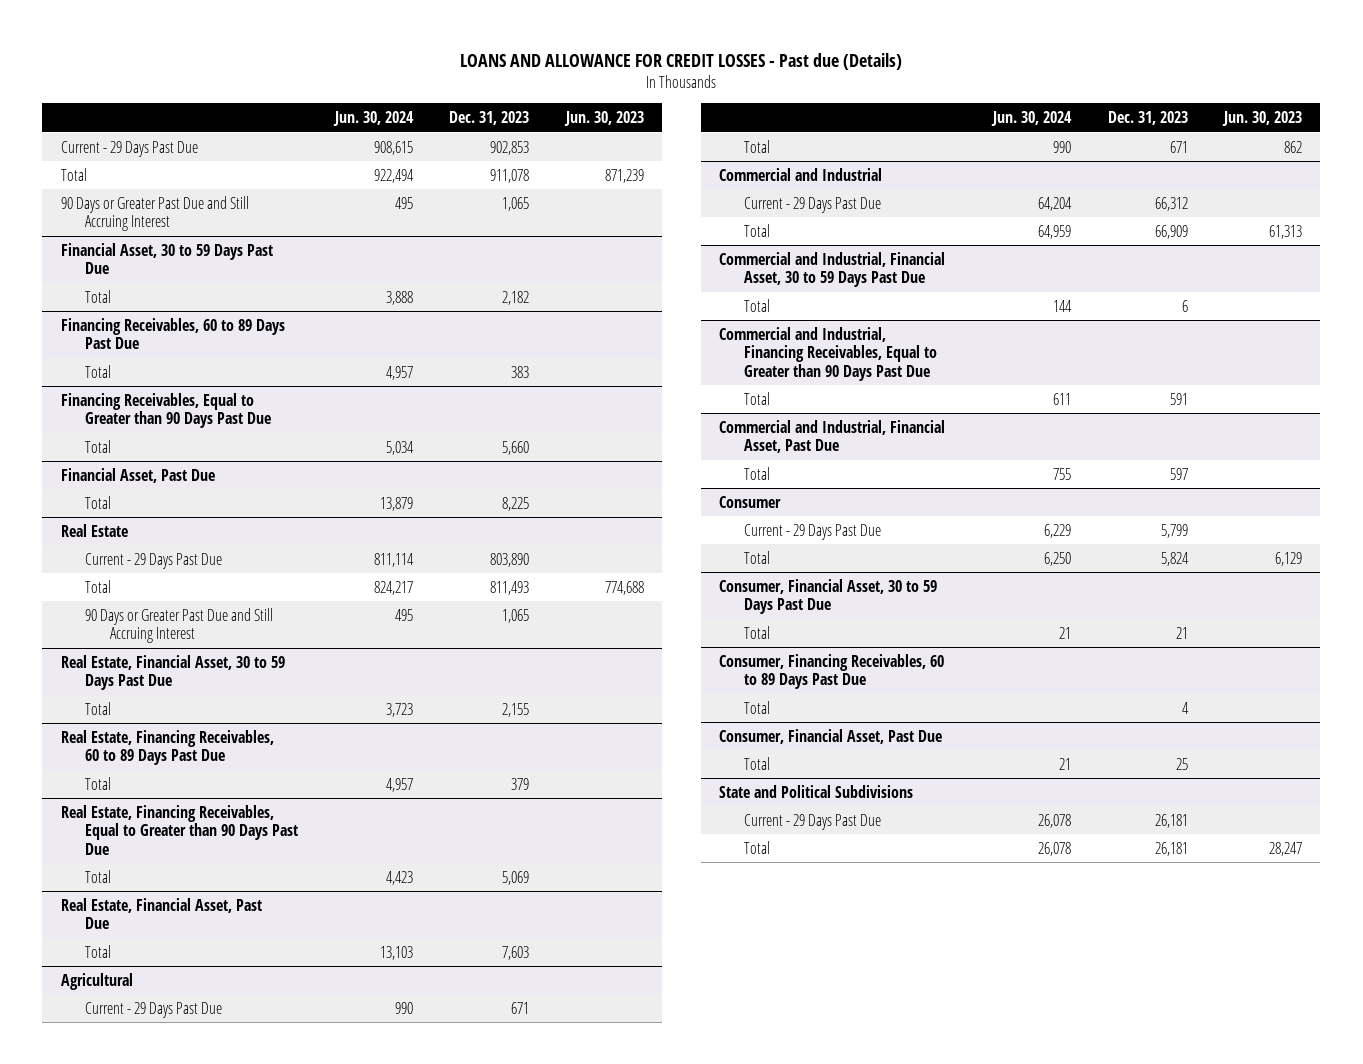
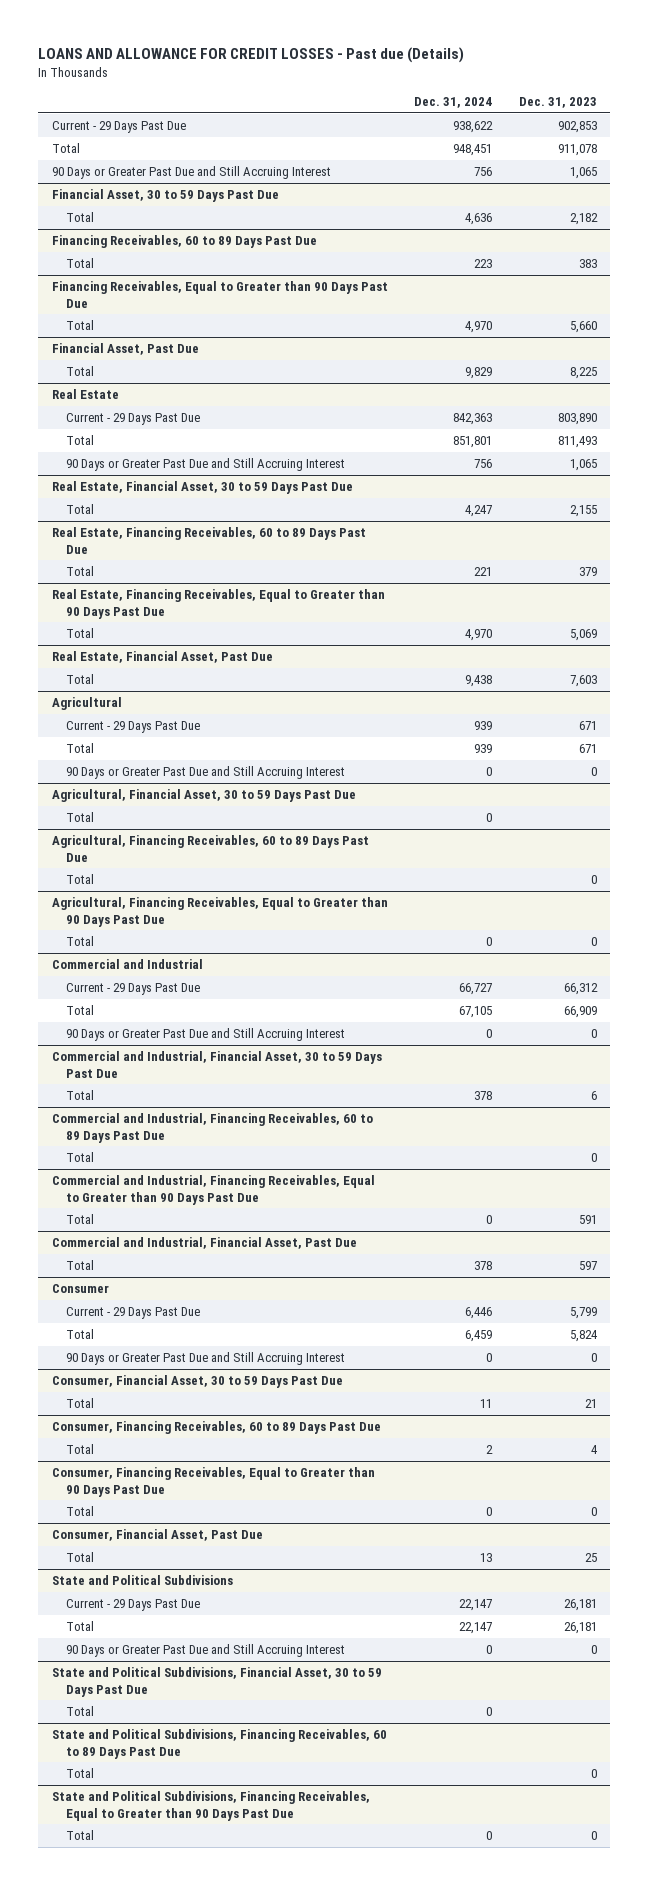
- | Jun. 30, 2024 | Dec. 31, 2023 | Jun. 30, 2023
+ | Dec. 31, 2024 | Dec. 31, 2023
@ Agricultural
+ 90 Days or Greater Past Due and Still Accruing Interest | 0 | 0
+ Agricultural, Financial Asset, 30 to 59 Days Past Due
+ Total | 0 |
+ Agricultural, Financing Receivables, 60 to 89 Days Past Due
+ Total | | 0
+ Agricultural, Financing Receivables, Equal to Greater than 90 Days Past Due
+ Total | 0 | 0
@ Commercial and Industrial
+ 90 Days or Greater Past Due and Still Accruing Interest | 0 | 0
+ Commercial and Industrial, Financing Receivables, 60 to 89 Days Past Due
+ Total | | 0
@ Consumer
+ 90 Days or Greater Past Due and Still Accruing Interest | 0 | 0
+ Consumer, Financing Receivables, Equal to Greater than 90 Days Past Due
+ Total | 0 | 0
@ State and Political Subdivisions
+ 90 Days or Greater Past Due and Still Accruing Interest | 0 | 0
+ State and Political Subdivisions, Financial Asset, 30 to 59 Days Past Due
+ Total | 0 |
+ State and Political Subdivisions, Financing Receivables, 60 to 89 Days Past Due
+ Total | | 0
+ State and Political Subdivisions, Financing Receivables, Equal to Greater than 90 Days Past Due
+ Total | 0 | 0

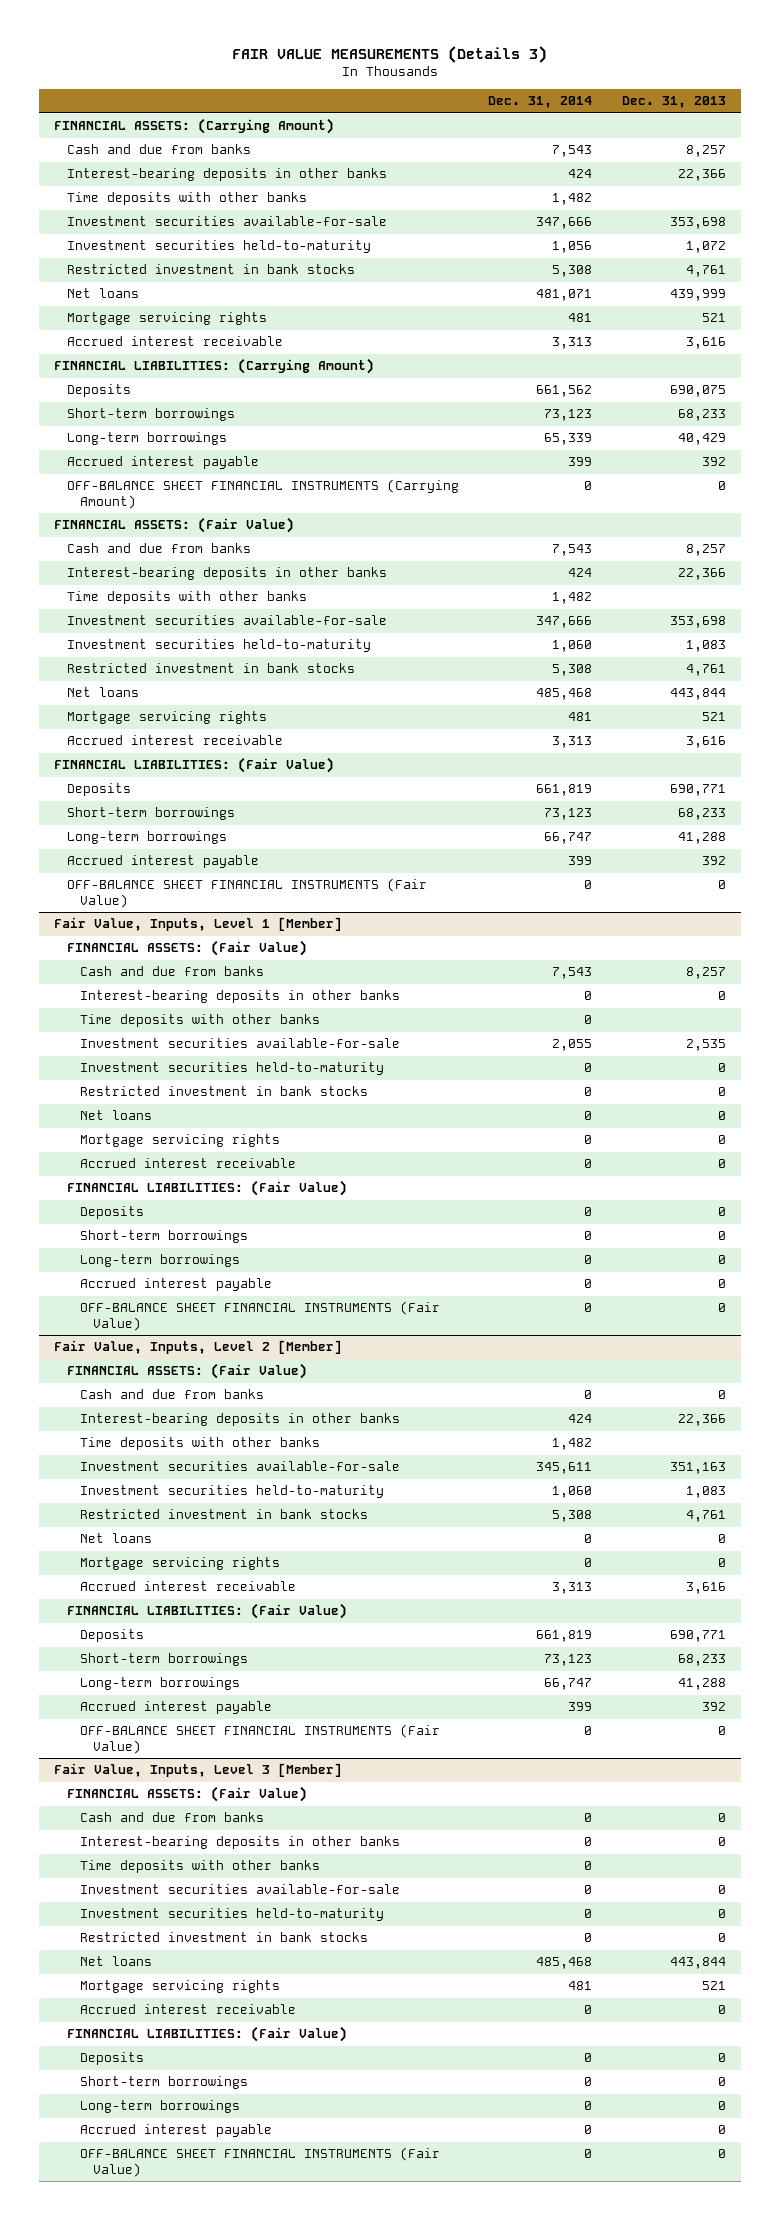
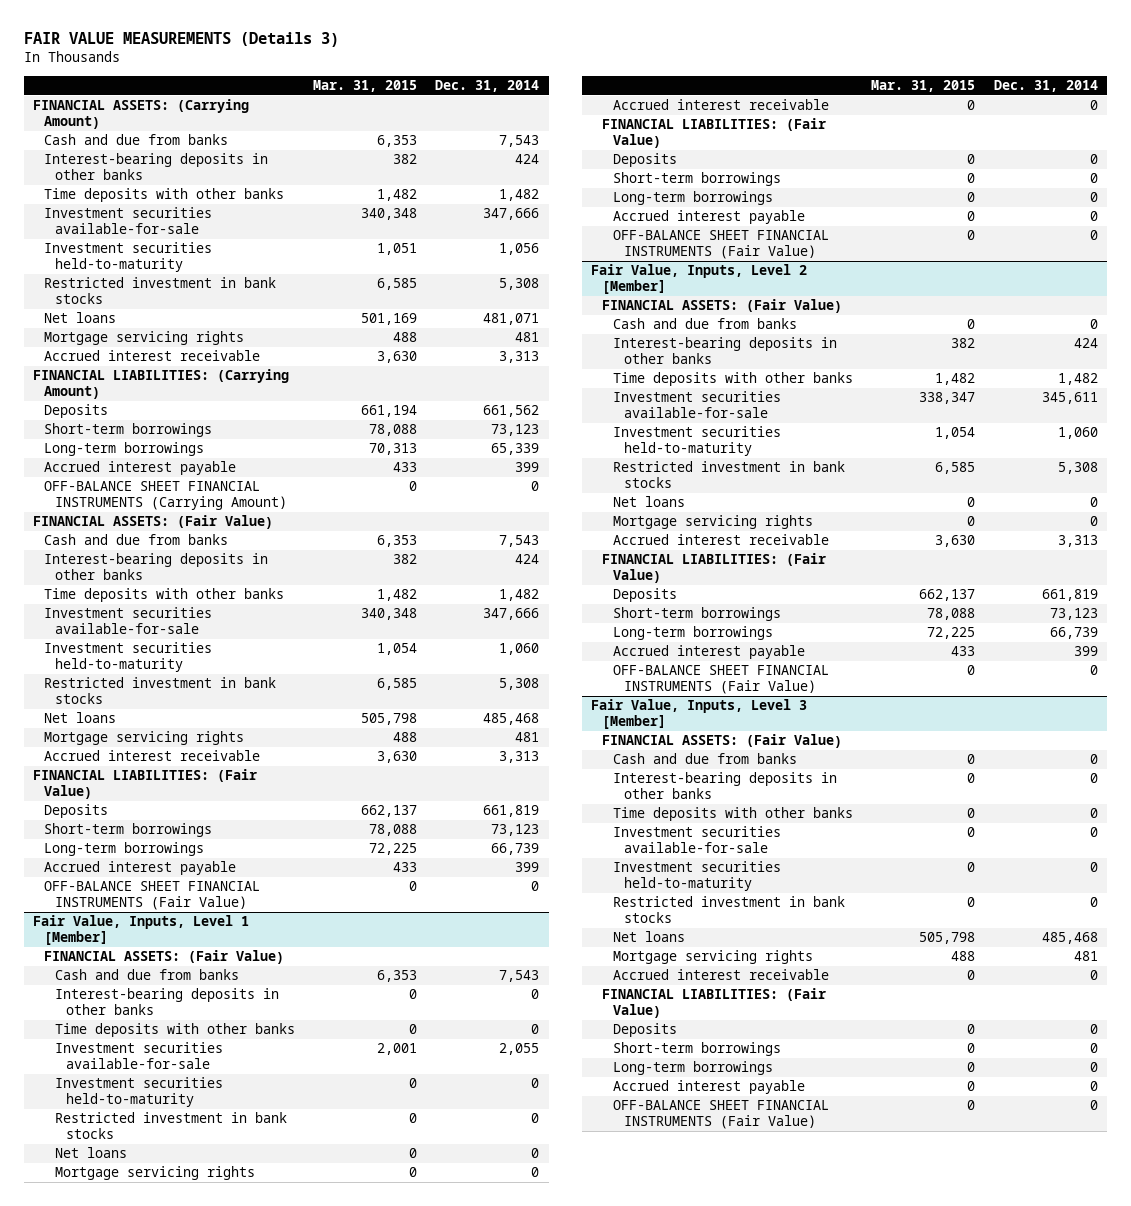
- | Dec. 31, 2014 | Dec. 31, 2013
+ | Mar. 31, 2015 | Dec. 31, 2014
- Long-term borrowings | 66,747 | 41,288
+ Long-term borrowings | 72,225 | 66,739
@ Fair Value, Inputs, Level 2 [Member]
- Long-term borrowings | 66,747 | 41,288
+ Long-term borrowings | 72,225 | 66,739

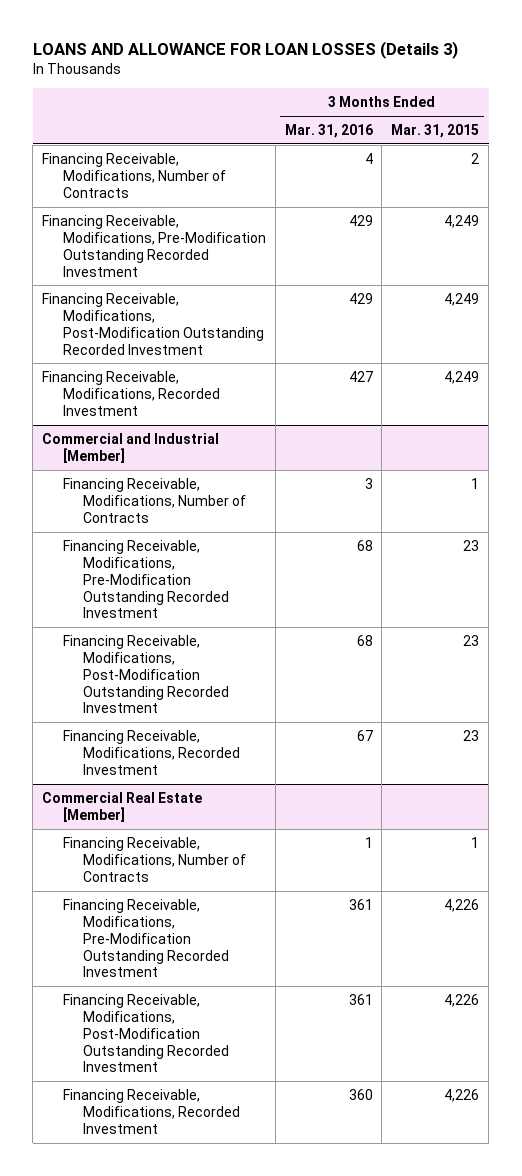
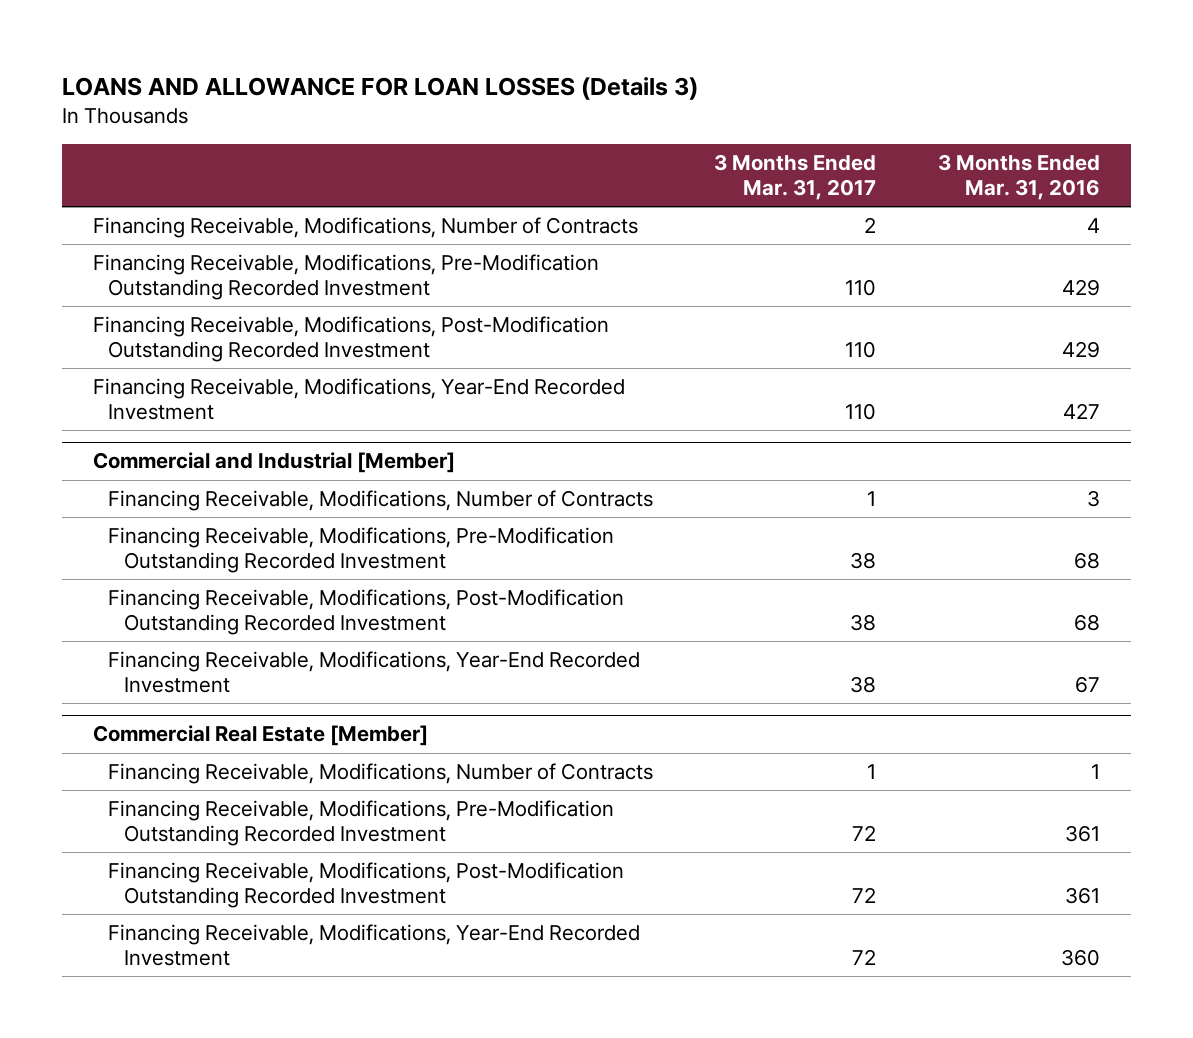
- | 3 Months Ended Mar. 31, 2016 | 3 Months Ended Mar. 31, 2015
+ | 3 Months Ended Mar. 31, 2017 | 3 Months Ended Mar. 31, 2016
- Financing Receivable, Modifications, Recorded Investment | 427 | 4,249
+ Financing Receivable, Modifications, Year-End Recorded Investment | 110 | 427
@ Commercial and Industrial [Member]
- Financing Receivable, Modifications, Recorded Investment | 67 | 23
+ Financing Receivable, Modifications, Year-End Recorded Investment | 38 | 67
@ Commercial Real Estate [Member]
- Financing Receivable, Modifications, Recorded Investment | 360 | 4,226
+ Financing Receivable, Modifications, Year-End Recorded Investment | 72 | 360

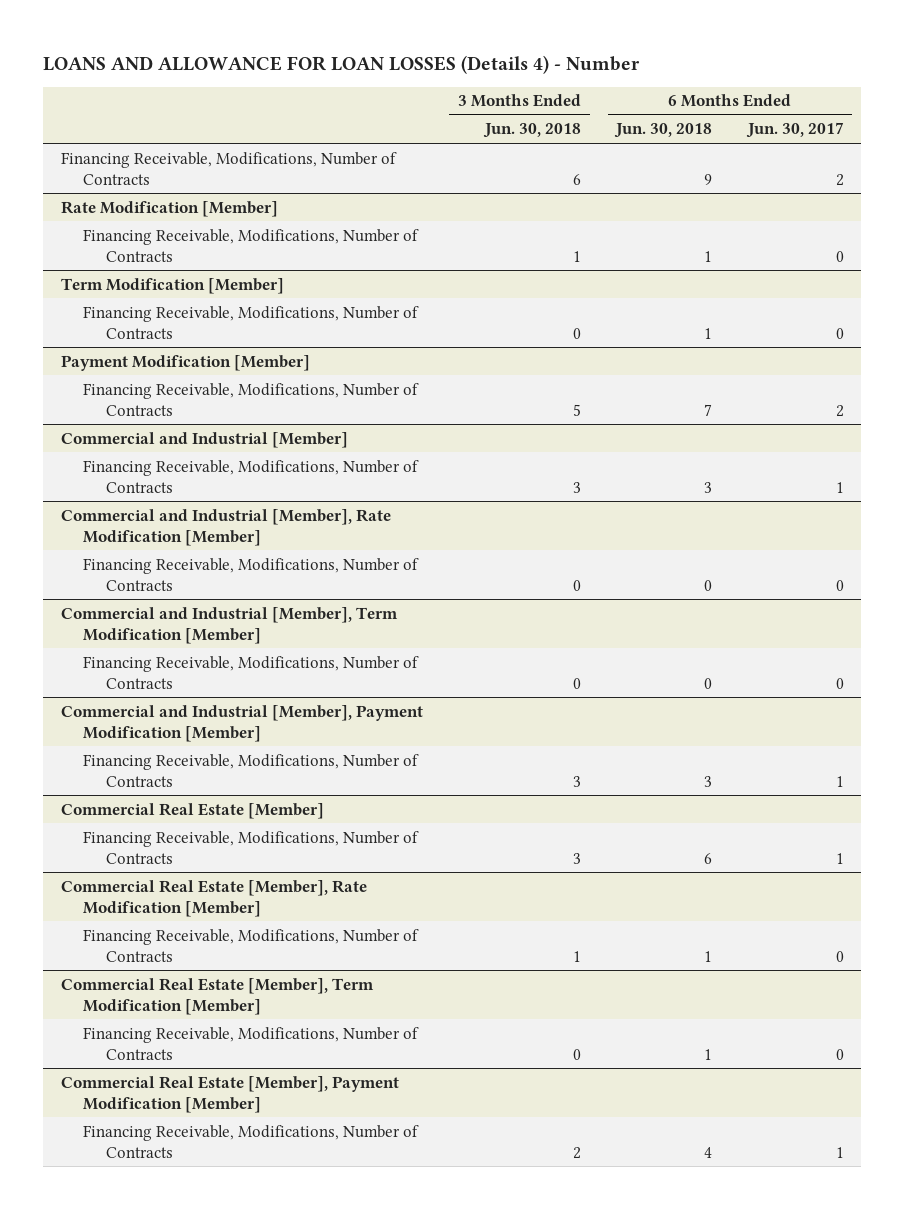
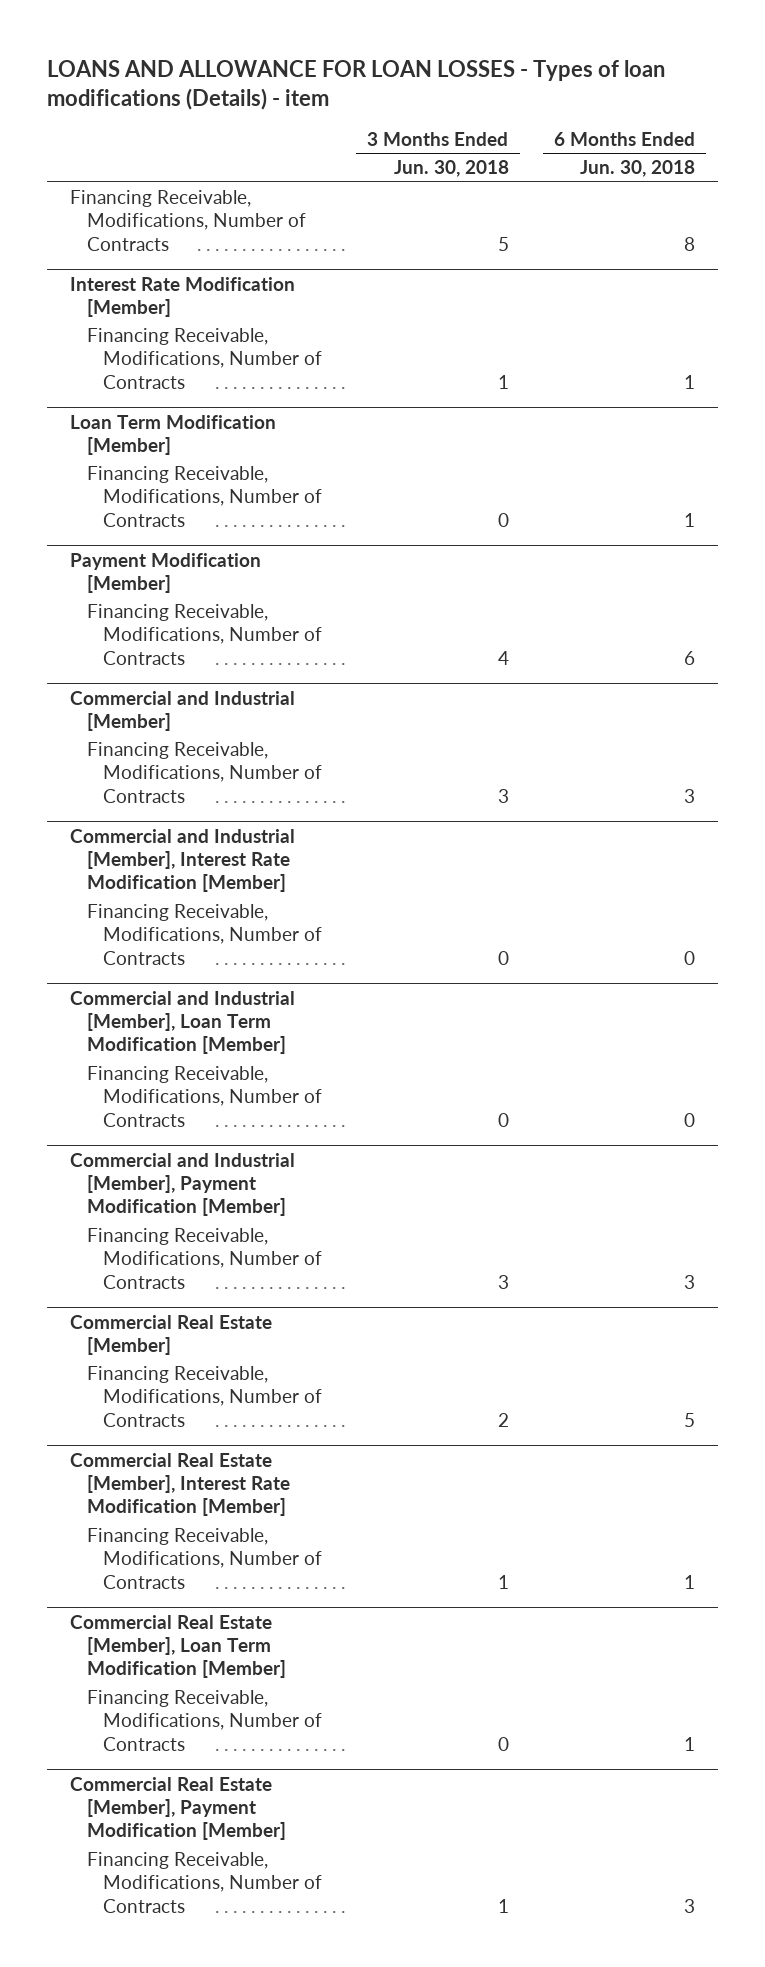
- LOANS AND ALLOWANCE FOR LOAN LOSSES (Details 4) - Number
+ LOANS AND ALLOWANCE FOR LOAN LOSSES - Types of loan modifications (Details) - item
- | 3 Months Ended Jun. 30, 2018 | 6 Months Ended Jun. 30, 2018 | 6 Months Ended Jun. 30, 2017
+ | 3 Months Ended Jun. 30, 2018 | 6 Months Ended Jun. 30, 2018
- Financing Receivable, Modifications, Number of Contracts | 6 | 9 | 2
- Rate Modification [Member]
+ Financing Receivable, Modifications, Number of Contracts | 5 | 8
+ Interest Rate Modification [Member]
- Term Modification [Member]
+ Loan Term Modification [Member]
@ Payment Modification [Member]
- Financing Receivable, Modifications, Number of Contracts | 5 | 7 | 2
+ Financing Receivable, Modifications, Number of Contracts | 4 | 6
- Commercial and Industrial [Member], Rate Modification [Member]
+ Commercial and Industrial [Member], Interest Rate Modification [Member]
- Commercial and Industrial [Member], Term Modification [Member]
+ Commercial and Industrial [Member], Loan Term Modification [Member]
@ Commercial Real Estate [Member]
- Financing Receivable, Modifications, Number of Contracts | 3 | 6 | 1
- Commercial Real Estate [Member], Rate Modification [Member]
@ Commercial Real Estate [Member]
+ Financing Receivable, Modifications, Number of Contracts | 2 | 5
+ Commercial Real Estate [Member], Interest Rate Modification [Member]
- Commercial Real Estate [Member], Term Modification [Member]
+ Commercial Real Estate [Member], Loan Term Modification [Member]
@ Commercial Real Estate [Member], Payment Modification [Member]
- Financing Receivable, Modifications, Number of Contracts | 2 | 4 | 1
+ Financing Receivable, Modifications, Number of Contracts | 1 | 3

